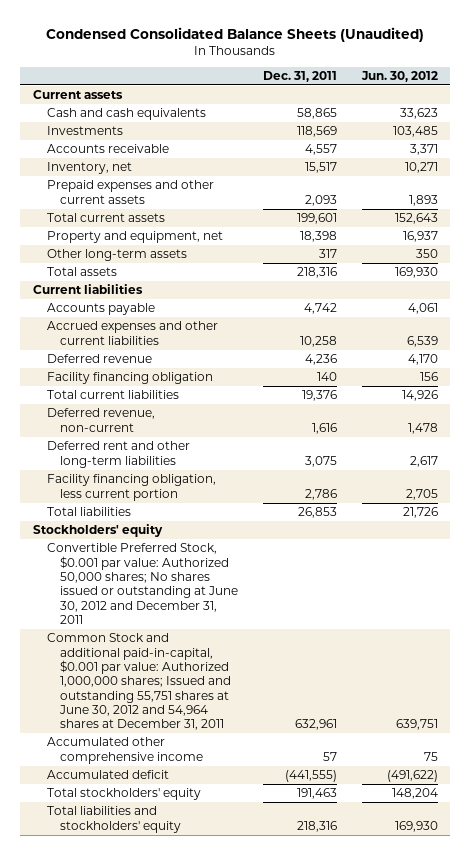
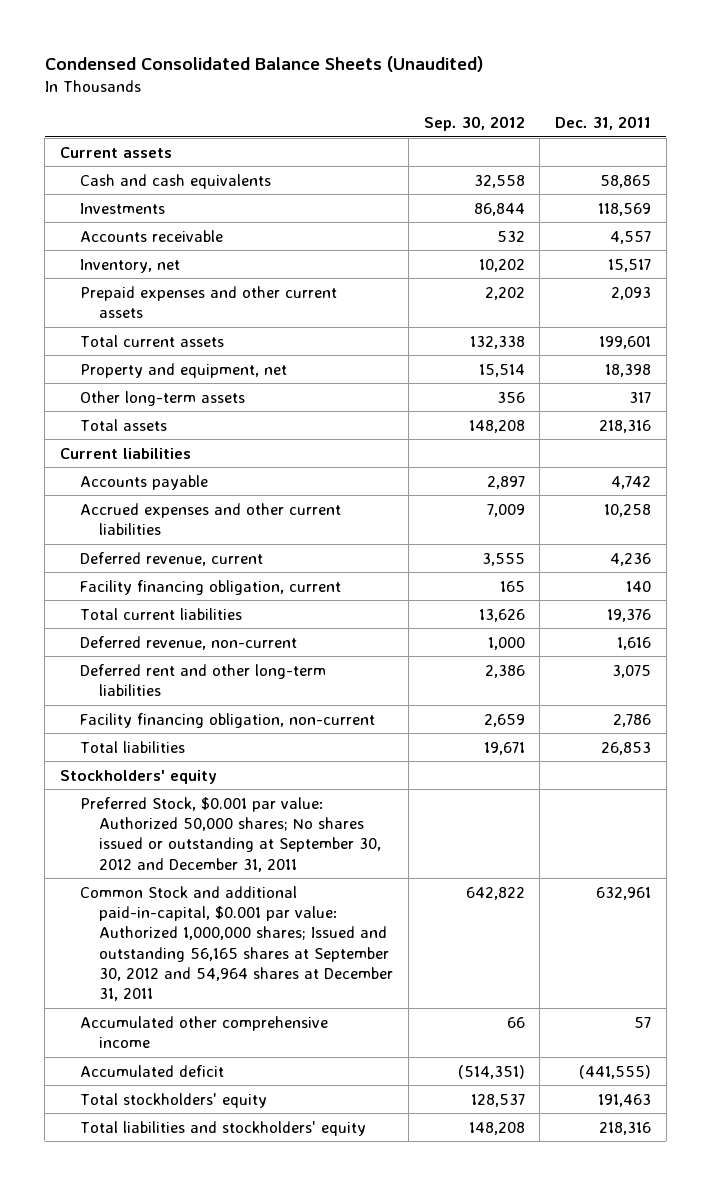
- | Dec. 31, 2011 | Jun. 30, 2012
+ | Sep. 30, 2012 | Dec. 31, 2011
- Deferred revenue | 4,236 | 4,170
- Facility financing obligation | 140 | 156
+ Deferred revenue, current | 3,555 | 4,236
+ Facility financing obligation, current | 165 | 140
- Facility financing obligation, less current portion | 2,786 | 2,705
+ Facility financing obligation, non-current | 2,659 | 2,786
- Convertible Preferred Stock, $0.001 par value: Authorized 50,000 shares; No shares issued or outstanding at June 30, 2012 and December 31, 2011
- Common Stock and additional paid-in-capital, $0.001 par value: Authorized 1,000,000 shares; Issued and outstanding 55,751 shares at June 30, 2012 and 54,964 shares at December 31, 2011 | 632,961 | 639,751
+ Preferred Stock, $0.001 par value: Authorized 50,000 shares; No shares issued or outstanding at September 30, 2012 and December 31, 2011
+ Common Stock and additional paid-in-capital, $0.001 par value: Authorized 1,000,000 shares; Issued and outstanding 56,165 shares at September 30, 2012 and 54,964 shares at December 31, 2011 | 642,822 | 632,961

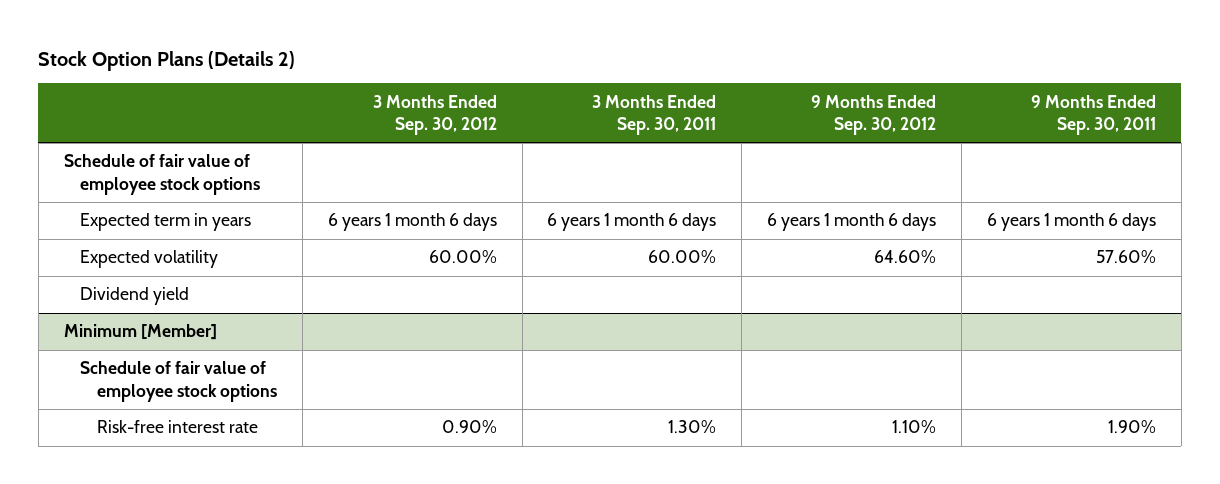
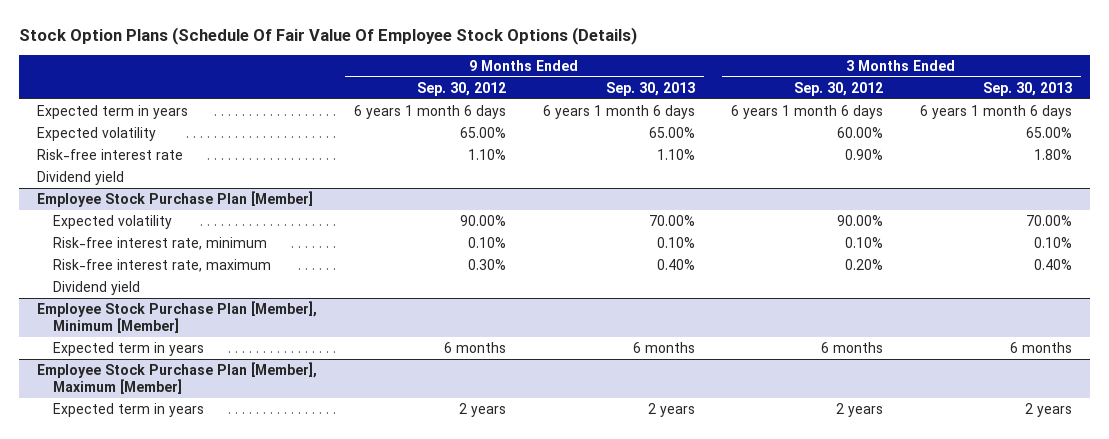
- Stock Option Plans (Details 2)
+ Stock Option Plans (Schedule Of Fair Value Of Employee Stock Options (Details)
- | 3 Months Ended Sep. 30, 2012 | 3 Months Ended Sep. 30, 2011 | 9 Months Ended Sep. 30, 2012 | 9 Months Ended Sep. 30, 2011
+ | 9 Months Ended Sep. 30, 2012 | 9 Months Ended Sep. 30, 2013 | 3 Months Ended Sep. 30, 2012 | 3 Months Ended Sep. 30, 2013
- Schedule of fair value of employee stock options
- Expected volatility | 60.00% | 60.00% | 64.60% | 57.60%
- Minimum [Member]
- Schedule of fair value of employee stock options
+ Expected volatility | 65.00% | 65.00% | 60.00% | 65.00%
moved down: Dividend yield
+ Employee Stock Purchase Plan [Member]
+ Expected volatility | 90.00% | 70.00% | 90.00% | 70.00%
+ Risk-free interest rate, minimum | 0.10% | 0.10% | 0.10% | 0.10%
+ Risk-free interest rate, maximum | 0.30% | 0.40% | 0.20% | 0.40%
+ Dividend yield
+ Employee Stock Purchase Plan [Member], Minimum [Member]
+ Expected term in years | 6 months | 6 months | 6 months | 6 months
+ Employee Stock Purchase Plan [Member], Maximum [Member]
+ Expected term in years | 2 years | 2 years | 2 years | 2 years

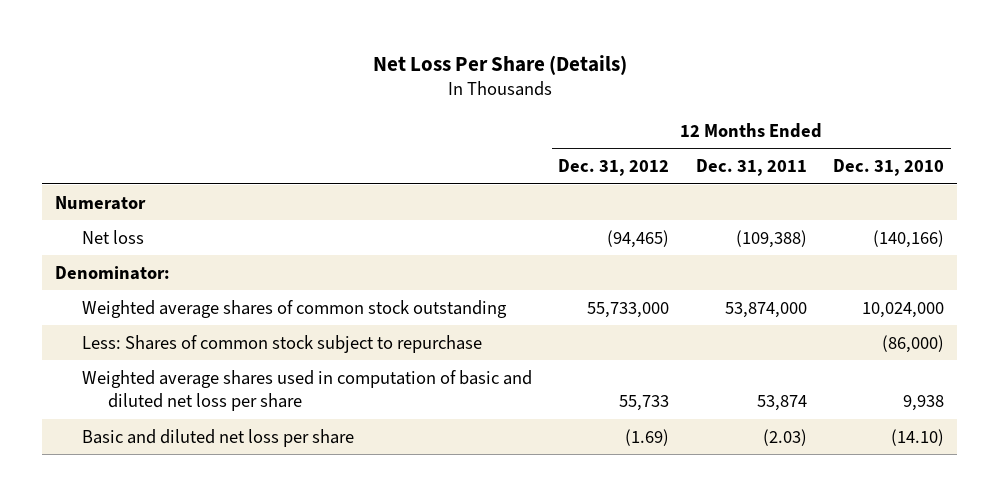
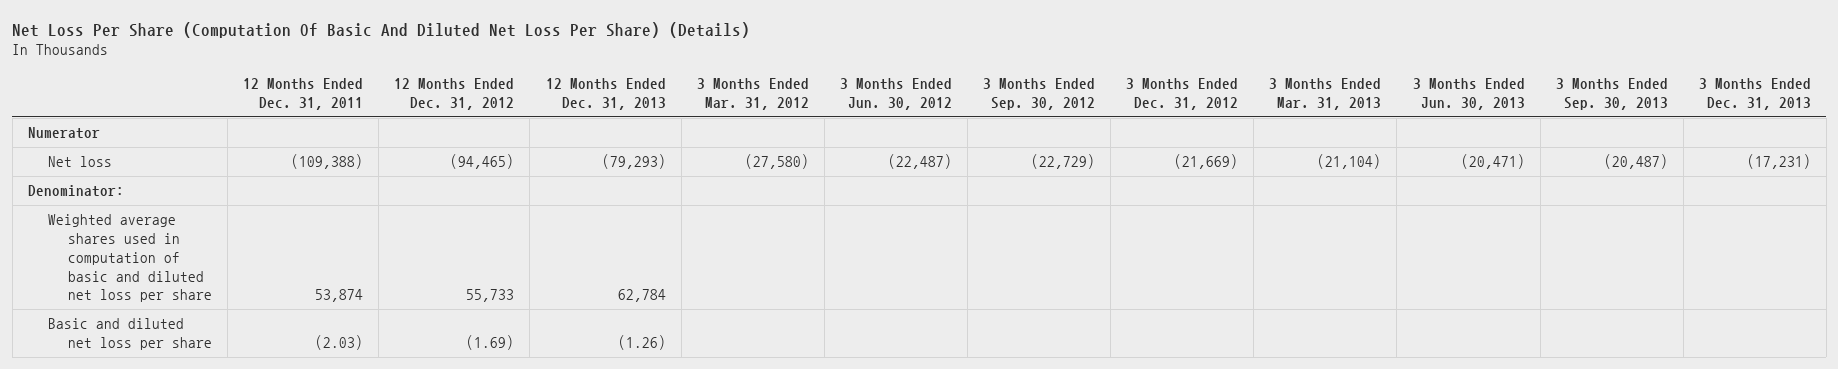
- Net Loss Per Share (Details)
+ Net Loss Per Share (Computation Of Basic And Diluted Net Loss Per Share) (Details)
- | 12 Months Ended Dec. 31, 2012 | 12 Months Ended Dec. 31, 2011 | 12 Months Ended Dec. 31, 2010
+ | 12 Months Ended Dec. 31, 2011 | 12 Months Ended Dec. 31, 2012 | 12 Months Ended Dec. 31, 2013 | 3 Months Ended Mar. 31, 2012 | 3 Months Ended Jun. 30, 2012 | 3 Months Ended Sep. 30, 2012 | 3 Months Ended Dec. 31, 2012 | 3 Months Ended Mar. 31, 2013 | 3 Months Ended Jun. 30, 2013 | 3 Months Ended Sep. 30, 2013 | 3 Months Ended Dec. 31, 2013
- Weighted average shares of common stock outstanding | 55,733,000 | 53,874,000 | 10,024,000
- Less: Shares of common stock subject to repurchase | | | (86,000)

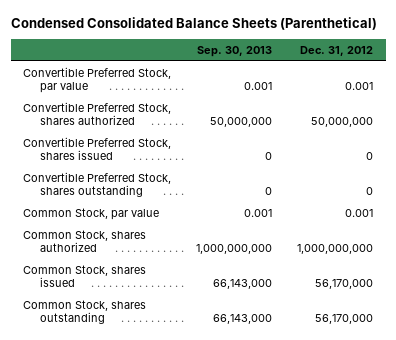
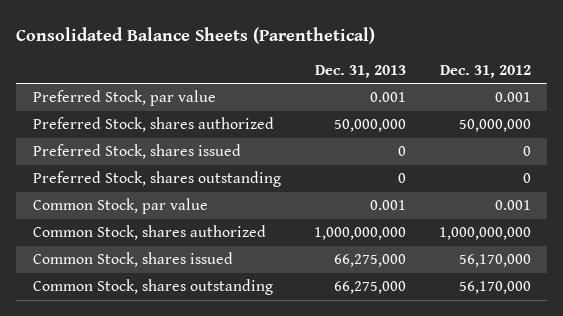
- Condensed Consolidated Balance Sheets (Parenthetical)
+ Consolidated Balance Sheets (Parenthetical)
- | Sep. 30, 2013 | Dec. 31, 2012
+ | Dec. 31, 2013 | Dec. 31, 2012
- Convertible Preferred Stock, par value | 0.001 | 0.001
- Convertible Preferred Stock, shares authorized | 50,000,000 | 50,000,000
- Convertible Preferred Stock, shares issued | 0 | 0
- Convertible Preferred Stock, shares outstanding | 0 | 0
+ Preferred Stock, par value | 0.001 | 0.001
+ Preferred Stock, shares authorized | 50,000,000 | 50,000,000
+ Preferred Stock, shares issued | 0 | 0
+ Preferred Stock, shares outstanding | 0 | 0

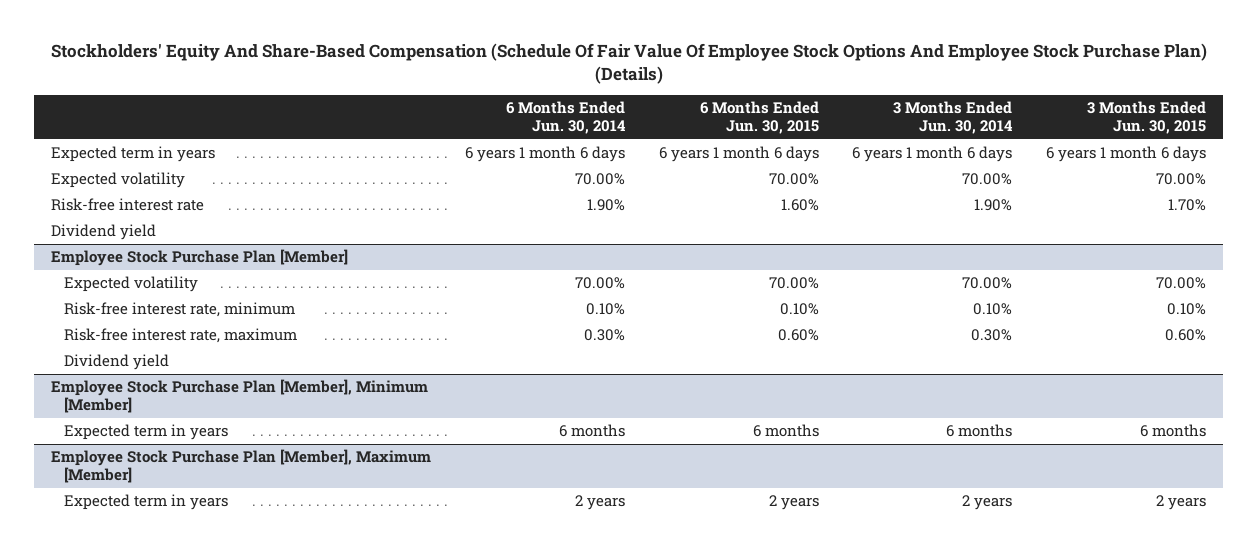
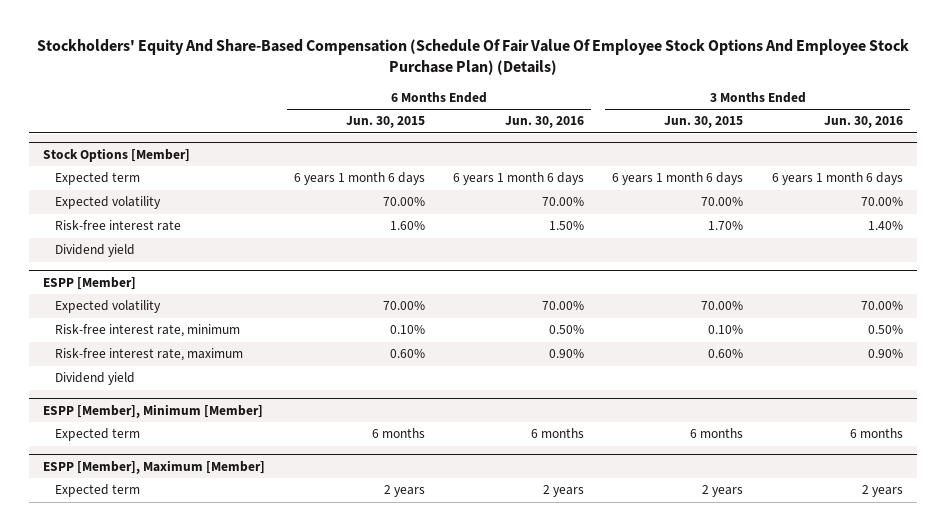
- | 6 Months Ended Jun. 30, 2014 | 6 Months Ended Jun. 30, 2015 | 3 Months Ended Jun. 30, 2014 | 3 Months Ended Jun. 30, 2015
+ | 6 Months Ended Jun. 30, 2015 | 6 Months Ended Jun. 30, 2016 | 3 Months Ended Jun. 30, 2015 | 3 Months Ended Jun. 30, 2016
- Expected term in years | 6 years 1 month 6 days | 6 years 1 month 6 days | 6 years 1 month 6 days | 6 years 1 month 6 days
+ Stock Options [Member]
+ Expected term | 6 years 1 month 6 days | 6 years 1 month 6 days | 6 years 1 month 6 days | 6 years 1 month 6 days
- Employee Stock Purchase Plan [Member]
+ ESPP [Member]
- Employee Stock Purchase Plan [Member], Minimum [Member]
- Expected term in years | 6 months | 6 months | 6 months | 6 months
- Employee Stock Purchase Plan [Member], Maximum [Member]
- Expected term in years | 2 years | 2 years | 2 years | 2 years
+ ESPP [Member], Minimum [Member]
+ Expected term | 6 months | 6 months | 6 months | 6 months
+ ESPP [Member], Maximum [Member]
+ Expected term | 2 years | 2 years | 2 years | 2 years

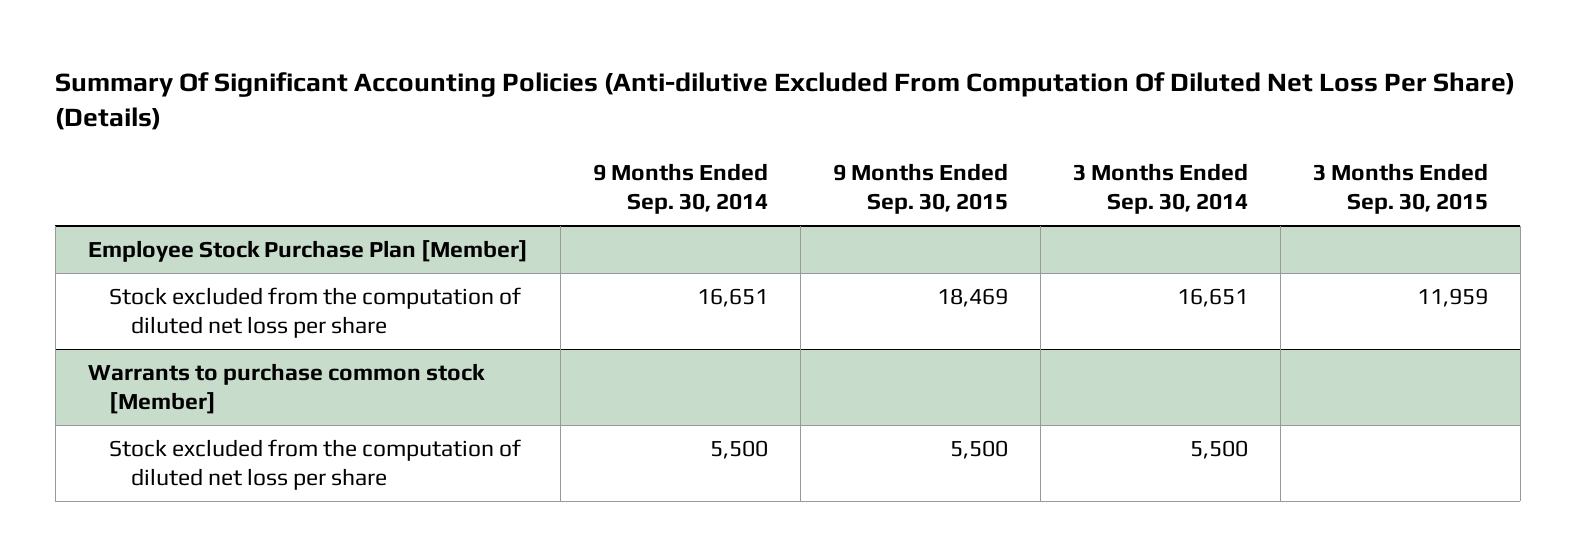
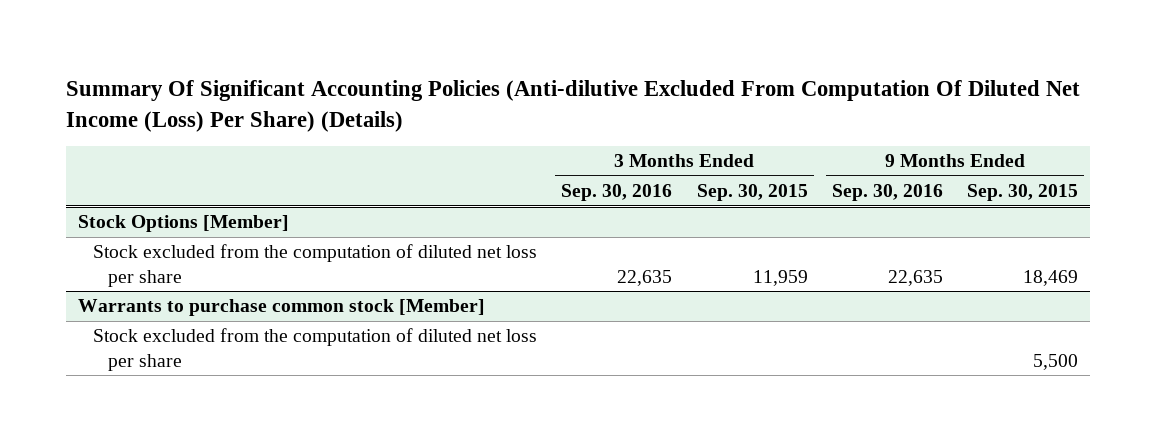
- Summary Of Significant Accounting Policies (Anti-dilutive Excluded From Computation Of Diluted Net Loss Per Share) (Details)
+ Summary Of Significant Accounting Policies (Anti-dilutive Excluded From Computation Of Diluted Net Income (Loss) Per Share) (Details)
- | 9 Months Ended Sep. 30, 2014 | 9 Months Ended Sep. 30, 2015 | 3 Months Ended Sep. 30, 2014 | 3 Months Ended Sep. 30, 2015
+ | 3 Months Ended Sep. 30, 2016 | 3 Months Ended Sep. 30, 2015 | 9 Months Ended Sep. 30, 2016 | 9 Months Ended Sep. 30, 2015
- Employee Stock Purchase Plan [Member]
+ Stock Options [Member]

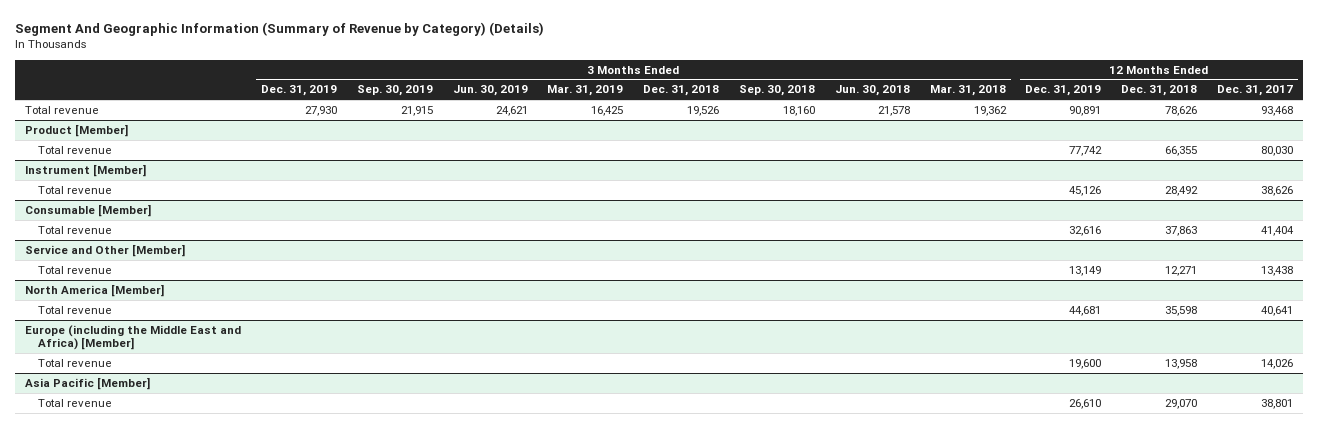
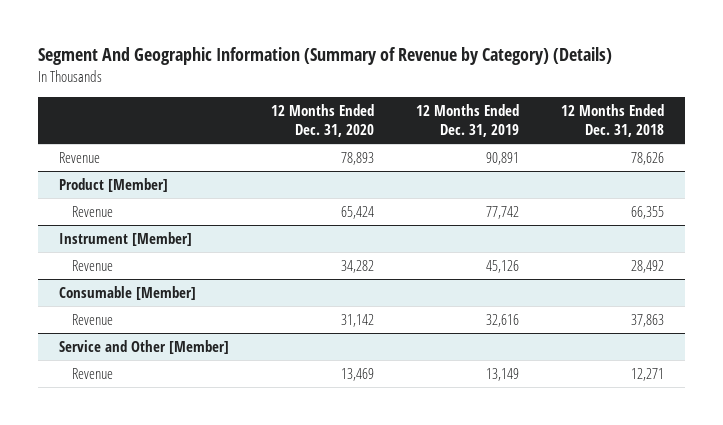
- | 3 Months Ended Dec. 31, 2019 | 3 Months Ended Sep. 30, 2019 | 3 Months Ended Jun. 30, 2019 | 3 Months Ended Mar. 31, 2019 | 3 Months Ended Dec. 31, 2018 | 3 Months Ended Sep. 30, 2018 | 3 Months Ended Jun. 30, 2018 | 3 Months Ended Mar. 31, 2018 | 12 Months Ended Dec. 31, 2019 | 12 Months Ended Dec. 31, 2018 | 12 Months Ended Dec. 31, 2017
+ | 12 Months Ended Dec. 31, 2020 | 12 Months Ended Dec. 31, 2019 | 12 Months Ended Dec. 31, 2018
- Total revenue | 27,930 | 21,915 | 24,621 | 16,425 | 19,526 | 18,160 | 21,578 | 19,362 | 90,891 | 78,626 | 93,468
+ Revenue | 78,893 | 90,891 | 78,626
@ Product [Member]
- Total revenue | | | | | | | | | 77,742 | 66,355 | 80,030
+ Revenue | 65,424 | 77,742 | 66,355
@ Instrument [Member]
- Total revenue | | | | | | | | | 45,126 | 28,492 | 38,626
+ Revenue | 34,282 | 45,126 | 28,492
@ Consumable [Member]
- Total revenue | | | | | | | | | 32,616 | 37,863 | 41,404
+ Revenue | 31,142 | 32,616 | 37,863
@ Service and Other [Member]
- Total revenue | | | | | | | | | 13,149 | 12,271 | 13,438
- North America [Member]
- Total revenue | | | | | | | | | 44,681 | 35,598 | 40,641
- Europe (including the Middle East and Africa) [Member]
- Total revenue | | | | | | | | | 19,600 | 13,958 | 14,026
- Asia Pacific [Member]
- Total revenue | | | | | | | | | 26,610 | 29,070 | 38,801
@ Service and Other [Member]
+ Revenue | 13,469 | 13,149 | 12,271

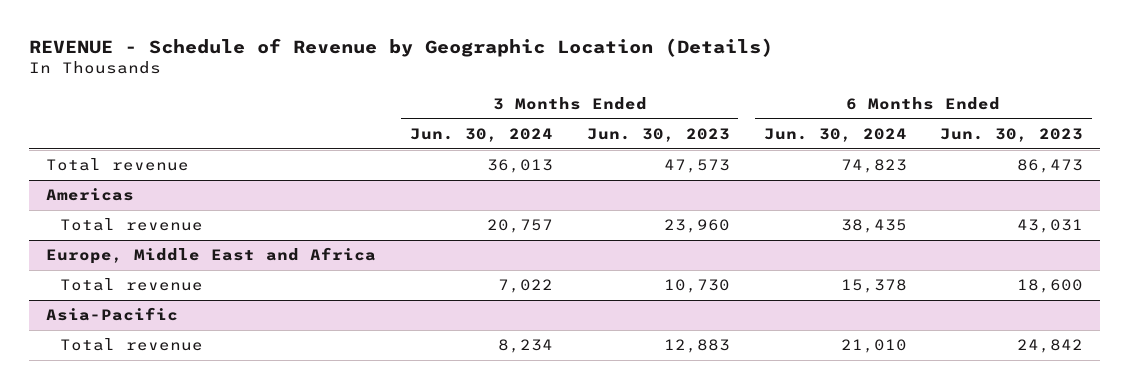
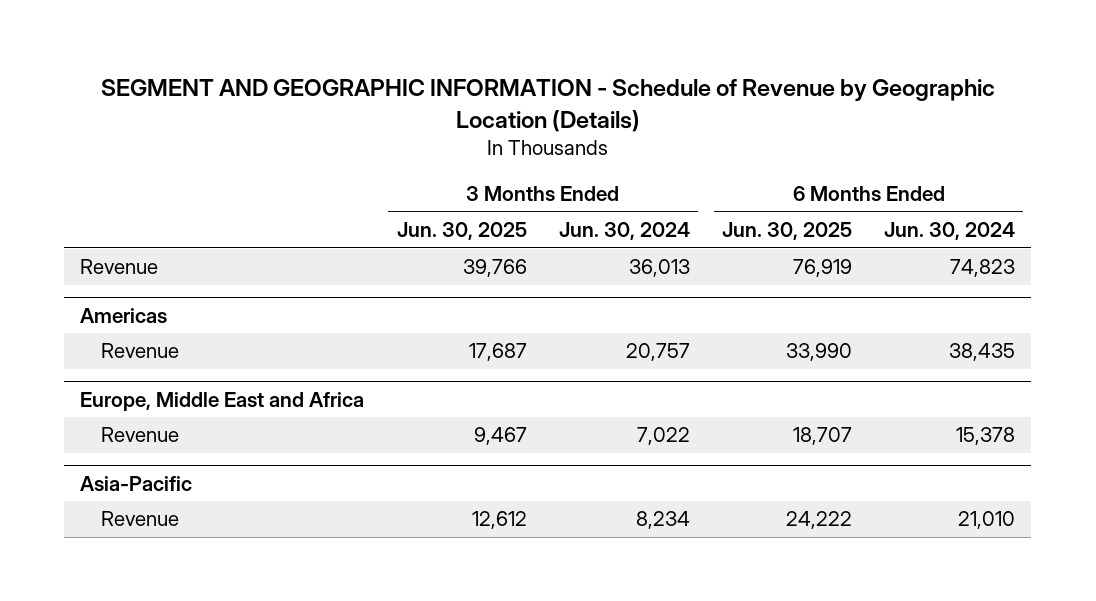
- REVENUE - Schedule of Revenue by Geographic Location (Details)
+ SEGMENT AND GEOGRAPHIC INFORMATION - Schedule of Revenue by Geographic Location (Details)
- | 3 Months Ended Jun. 30, 2024 | 3 Months Ended Jun. 30, 2023 | 6 Months Ended Jun. 30, 2024 | 6 Months Ended Jun. 30, 2023
+ | 3 Months Ended Jun. 30, 2025 | 3 Months Ended Jun. 30, 2024 | 6 Months Ended Jun. 30, 2025 | 6 Months Ended Jun. 30, 2024
- Total revenue | 36,013 | 47,573 | 74,823 | 86,473
+ Revenue | 39,766 | 36,013 | 76,919 | 74,823
@ Americas
- Total revenue | 20,757 | 23,960 | 38,435 | 43,031
+ Revenue | 17,687 | 20,757 | 33,990 | 38,435
@ Europe, Middle East and Africa
- Total revenue | 7,022 | 10,730 | 15,378 | 18,600
+ Revenue | 9,467 | 7,022 | 18,707 | 15,378
@ Asia-Pacific
- Total revenue | 8,234 | 12,883 | 21,010 | 24,842
+ Revenue | 12,612 | 8,234 | 24,222 | 21,010

